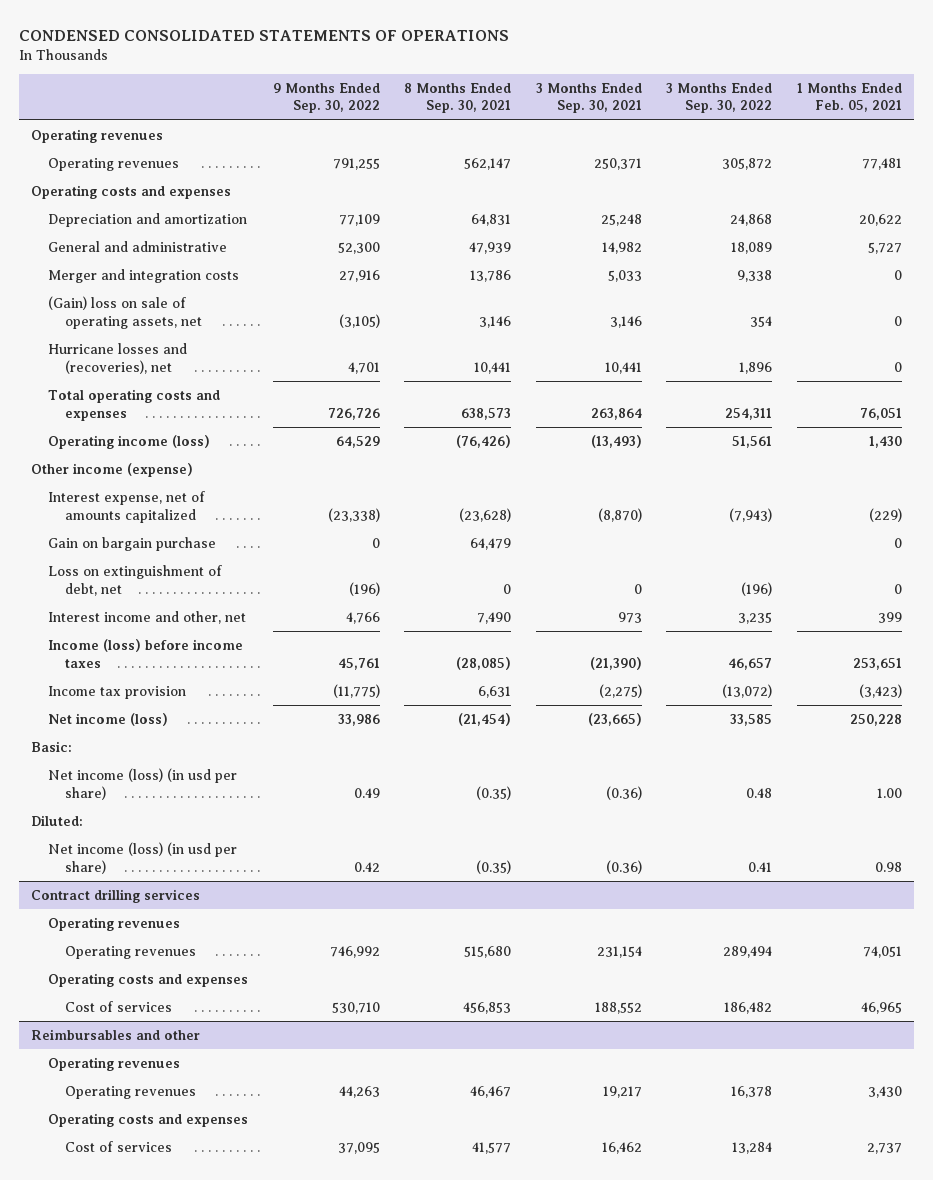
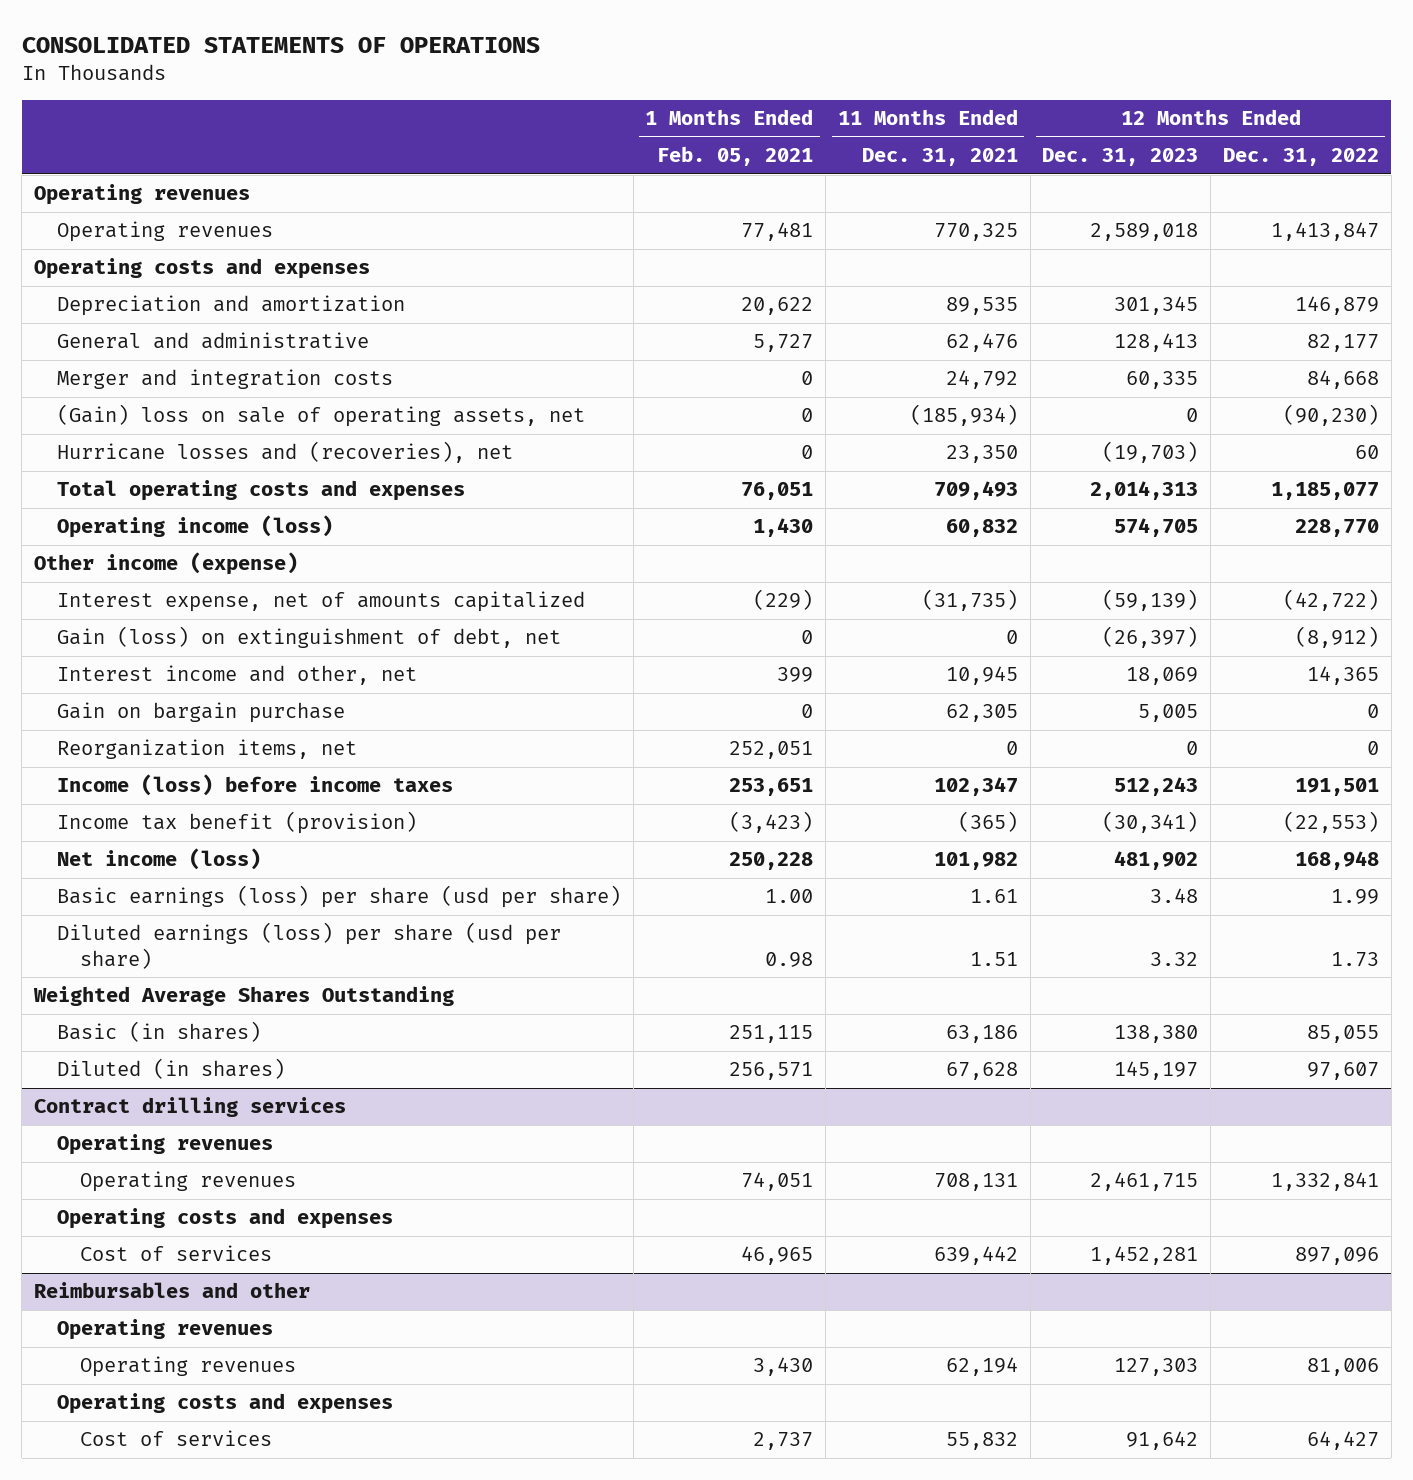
- CONDENSED CONSOLIDATED STATEMENTS OF OPERATIONS
+ CONSOLIDATED STATEMENTS OF OPERATIONS
- | 9 Months Ended Sep. 30, 2022 | 8 Months Ended Sep. 30, 2021 | 3 Months Ended Sep. 30, 2021 | 3 Months Ended Sep. 30, 2022 | 1 Months Ended Feb. 05, 2021
+ | 1 Months Ended Feb. 05, 2021 | 11 Months Ended Dec. 31, 2021 | 12 Months Ended Dec. 31, 2023 | 12 Months Ended Dec. 31, 2022
- Loss on extinguishment of debt, net | (196) | 0 | 0 | (196) | 0
+ Gain (loss) on extinguishment of debt, net | 0 | 0 | (26,397) | (8,912)
moved down: Gain on bargain purchase | 0 | 62,305 | 5,005 | 0
+ Reorganization items, net | 252,051 | 0 | 0 | 0
- Income tax provision | (11,775) | 6,631 | (2,275) | (13,072) | (3,423)
+ Income tax benefit (provision) | (3,423) | (365) | (30,341) | (22,553)
- Basic:
- Net income (loss) (in usd per share) | 0.49 | (0.35) | (0.36) | 0.48 | 1.00
- Diluted:
- Net income (loss) (in usd per share) | 0.42 | (0.35) | (0.36) | 0.41 | 0.98
+ Basic earnings (loss) per share (usd per share) | 1.00 | 1.61 | 3.48 | 1.99
+ Diluted earnings (loss) per share (usd per share) | 0.98 | 1.51 | 3.32 | 1.73
+ Weighted Average Shares Outstanding
+ Basic (in shares) | 251,115 | 63,186 | 138,380 | 85,055
+ Diluted (in shares) | 256,571 | 67,628 | 145,197 | 97,607

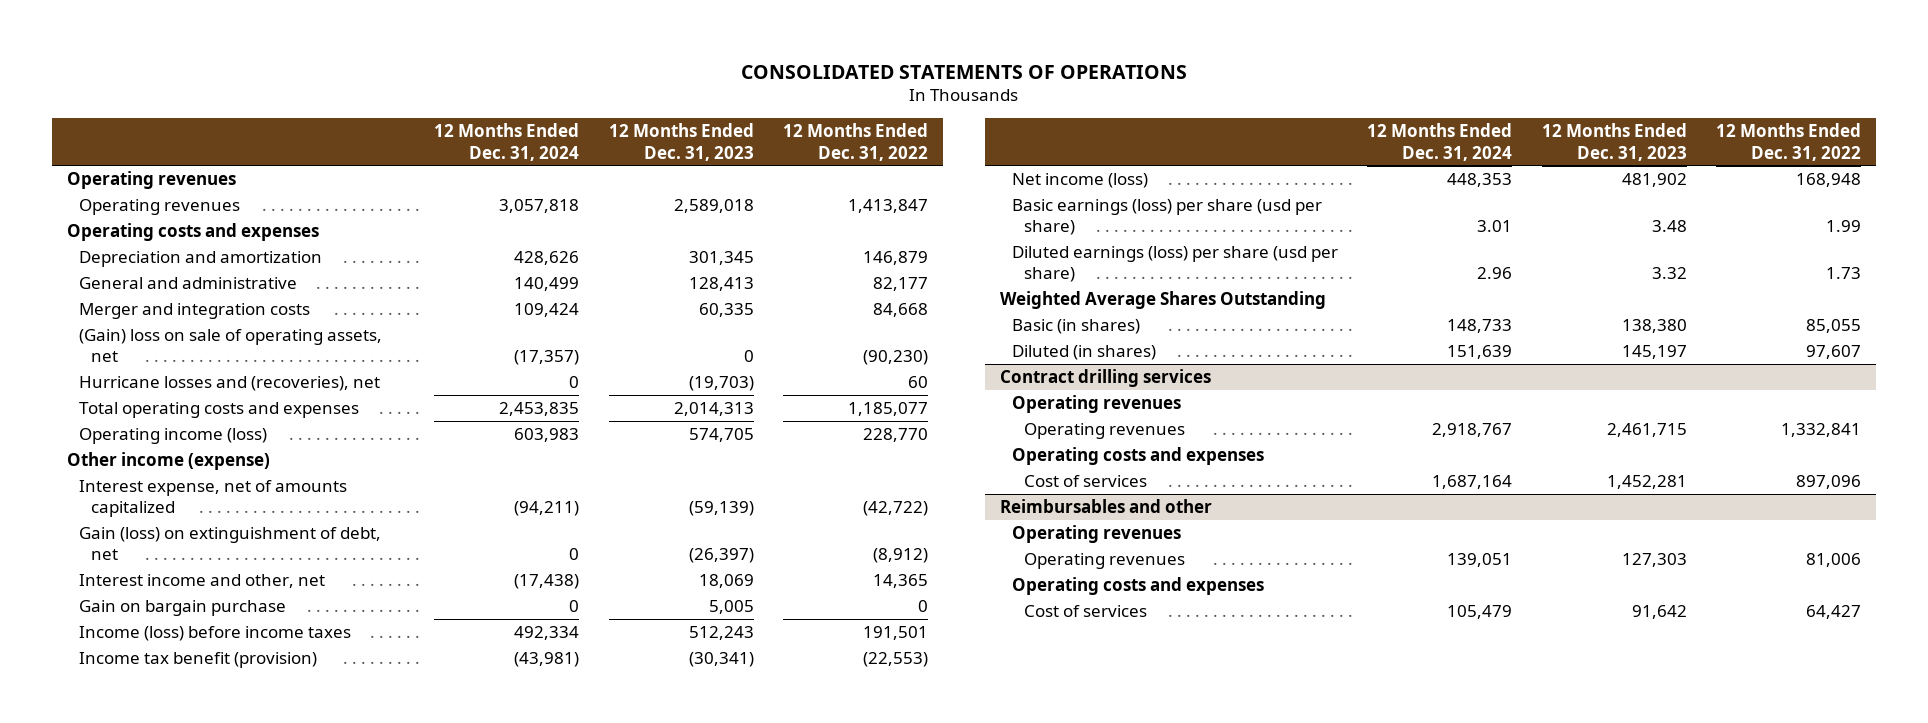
- | 1 Months Ended Feb. 05, 2021 | 11 Months Ended Dec. 31, 2021 | 12 Months Ended Dec. 31, 2023 | 12 Months Ended Dec. 31, 2022
+ | 12 Months Ended Dec. 31, 2024 | 12 Months Ended Dec. 31, 2023 | 12 Months Ended Dec. 31, 2022
- Reorganization items, net | 252,051 | 0 | 0 | 0

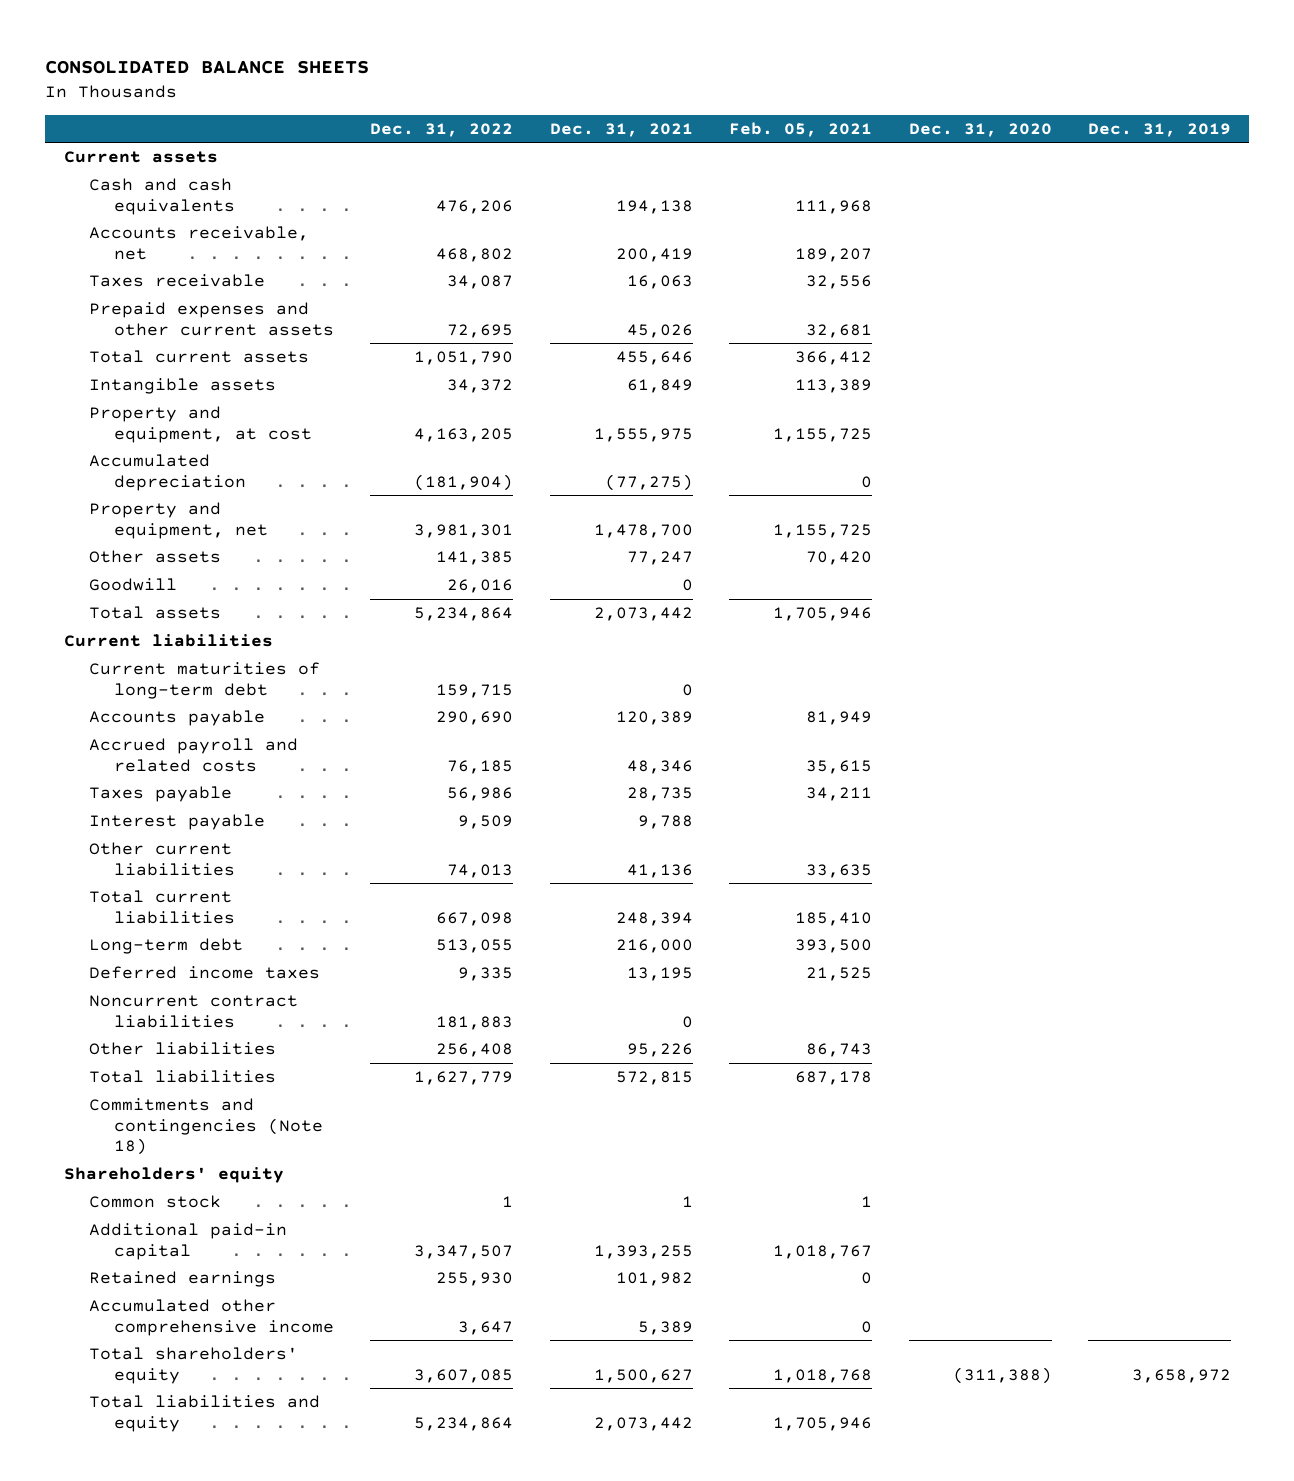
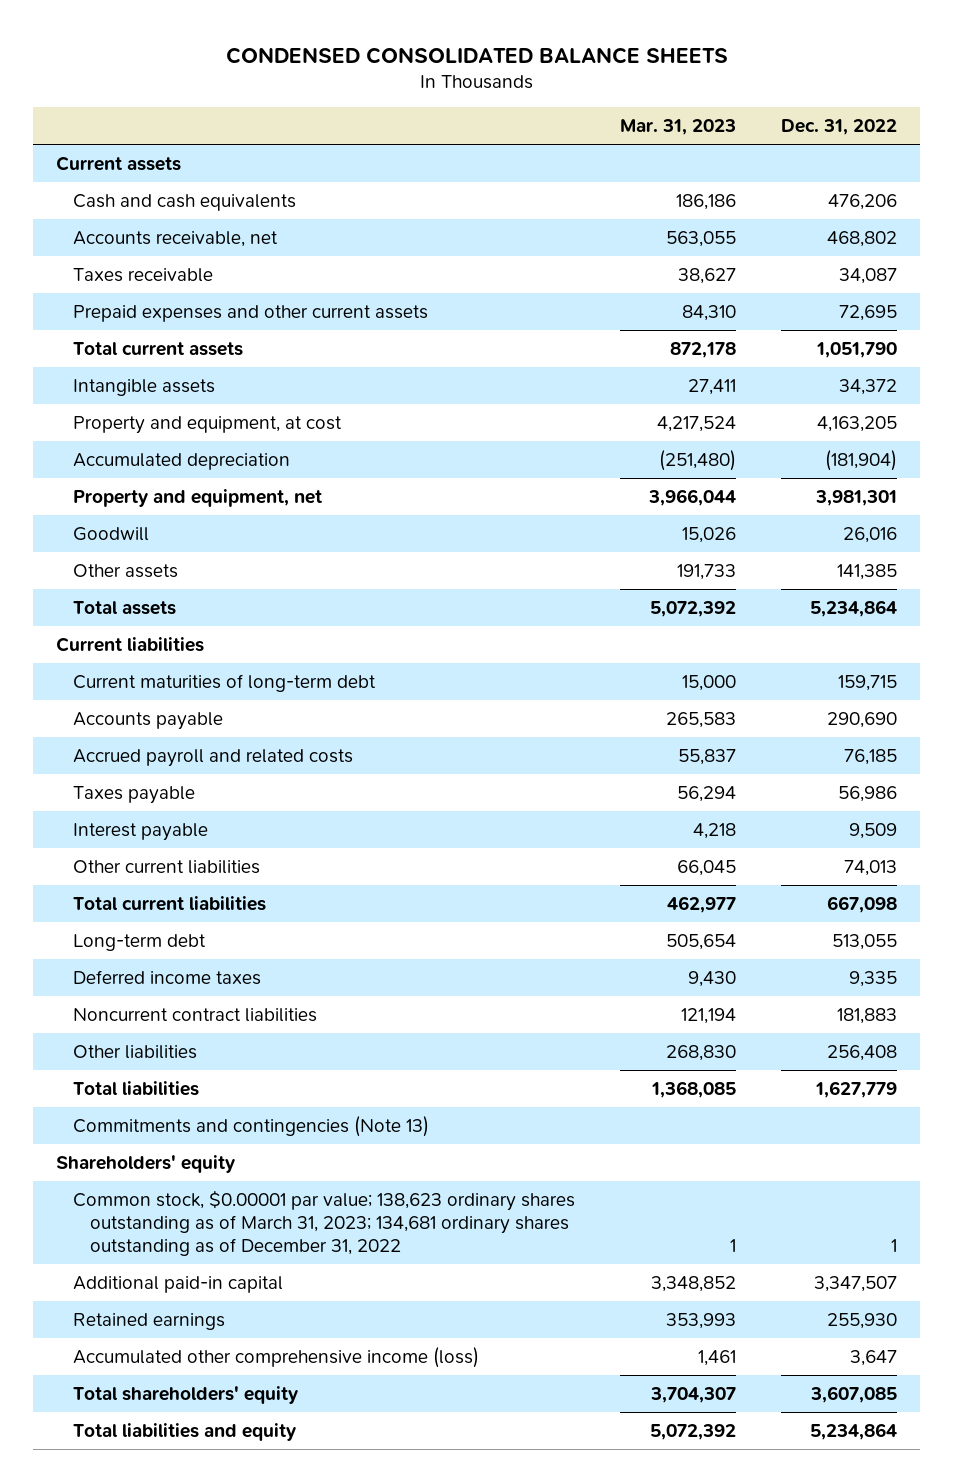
- CONSOLIDATED BALANCE SHEETS
+ CONDENSED CONSOLIDATED BALANCE SHEETS
- | Dec. 31, 2022 | Dec. 31, 2021 | Feb. 05, 2021 | Dec. 31, 2020 | Dec. 31, 2019
+ | Mar. 31, 2023 | Dec. 31, 2022
moved down: Other assets | 191,733 | 141,385
- Commitments and contingencies (Note 18)
+ Commitments and contingencies (Note 13)
- Common stock | 1 | 1 | 1 | |
+ Common stock, $0.00001 par value; 138,623 ordinary shares outstanding as of March 31, 2023; 134,681 ordinary shares outstanding as of December 31, 2022 | 1 | 1
- Accumulated other comprehensive income | 3,647 | 5,389 | 0 | |
+ Accumulated other comprehensive income (loss) | 1,461 | 3,647

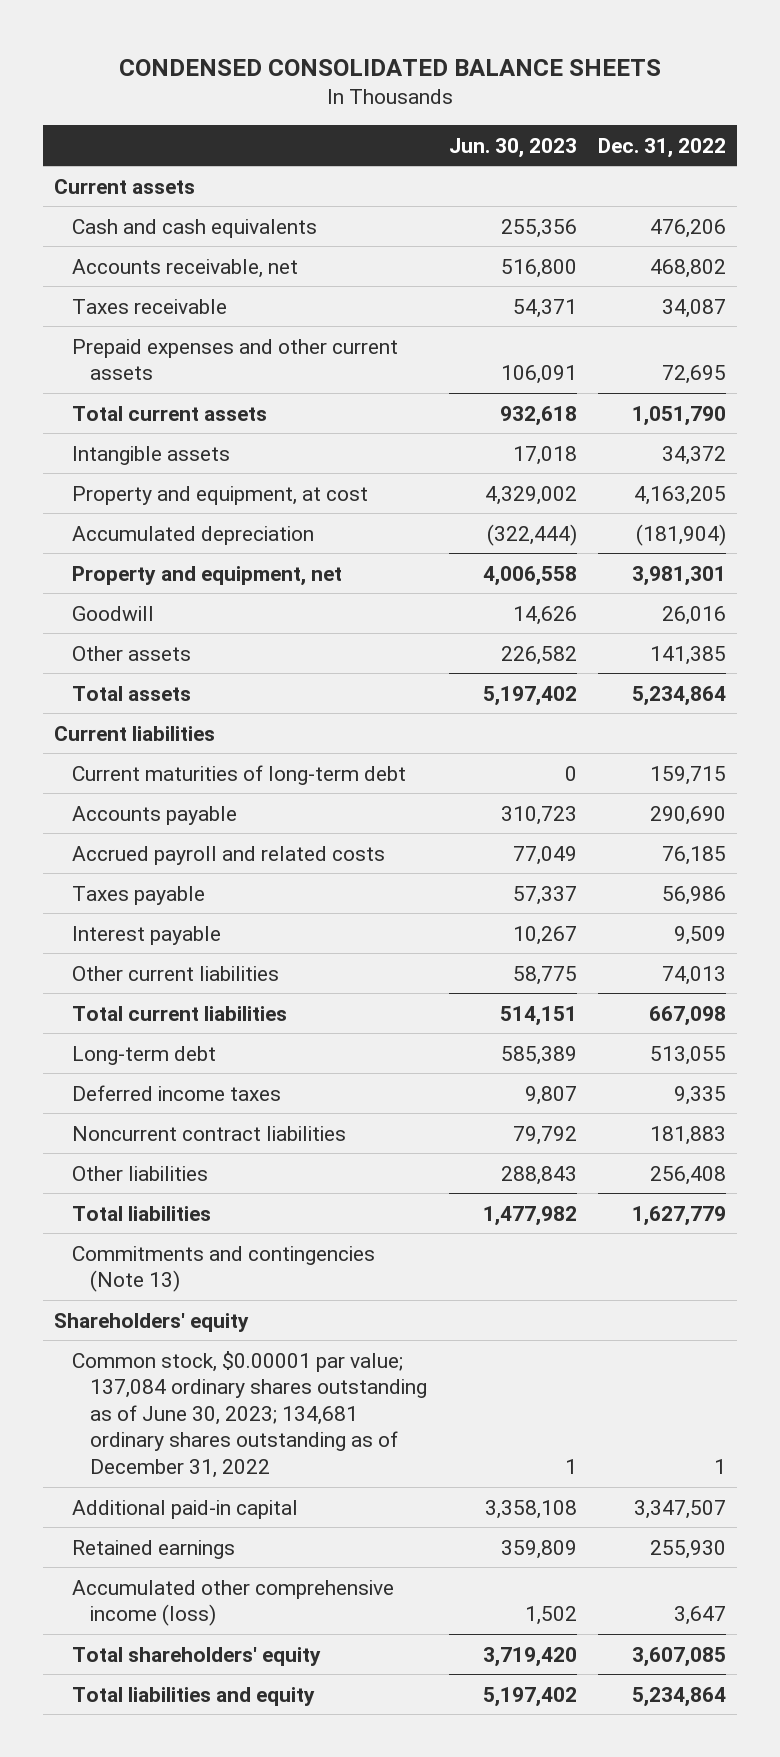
- | Mar. 31, 2023 | Dec. 31, 2022
+ | Jun. 30, 2023 | Dec. 31, 2022
- Common stock, $0.00001 par value; 138,623 ordinary shares outstanding as of March 31, 2023; 134,681 ordinary shares outstanding as of December 31, 2022 | 1 | 1
+ Common stock, $0.00001 par value; 137,084 ordinary shares outstanding as of June 30, 2023; 134,681 ordinary shares outstanding as of December 31, 2022 | 1 | 1

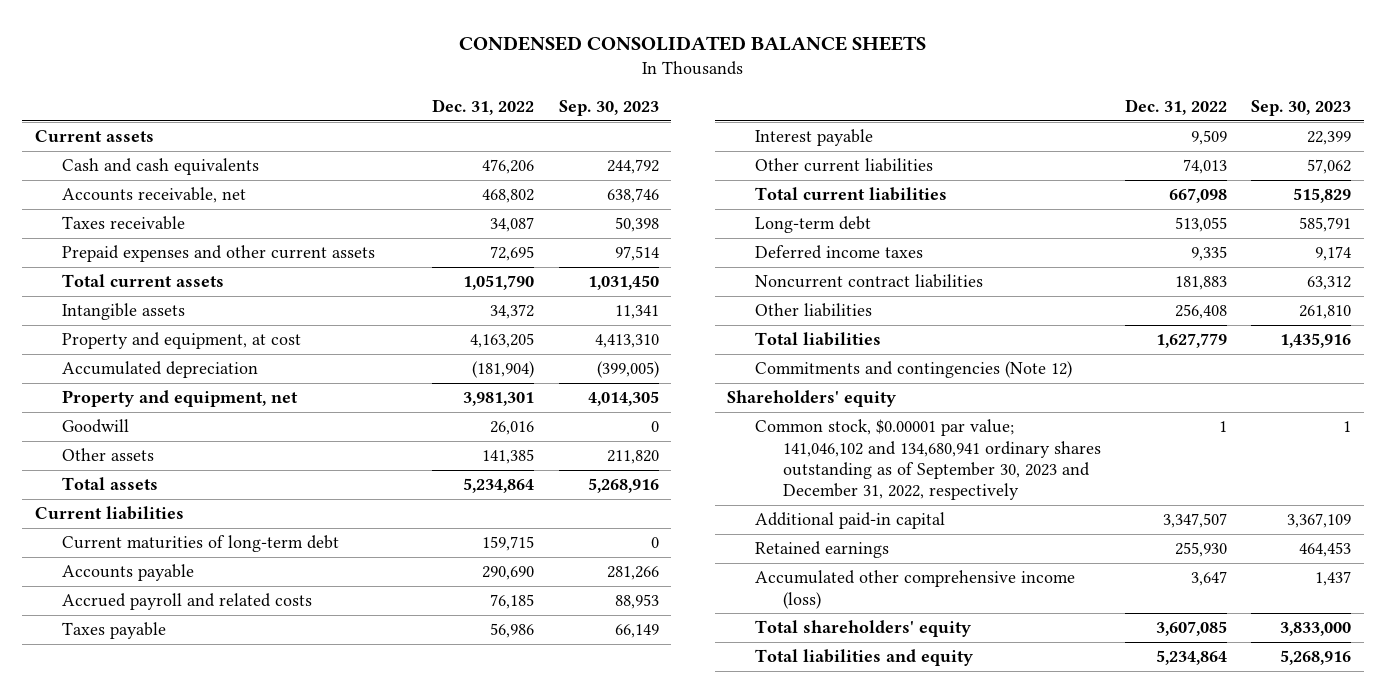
- | Jun. 30, 2023 | Dec. 31, 2022
+ | Dec. 31, 2022 | Sep. 30, 2023
- Commitments and contingencies (Note 13)
+ Commitments and contingencies (Note 12)
- Common stock, $0.00001 par value; 137,084 ordinary shares outstanding as of June 30, 2023; 134,681 ordinary shares outstanding as of December 31, 2022 | 1 | 1
+ Common stock, $0.00001 par value; 141,046,102 and 134,680,941 ordinary shares outstanding as of September 30, 2023 and December 31, 2022, respectively | 1 | 1

